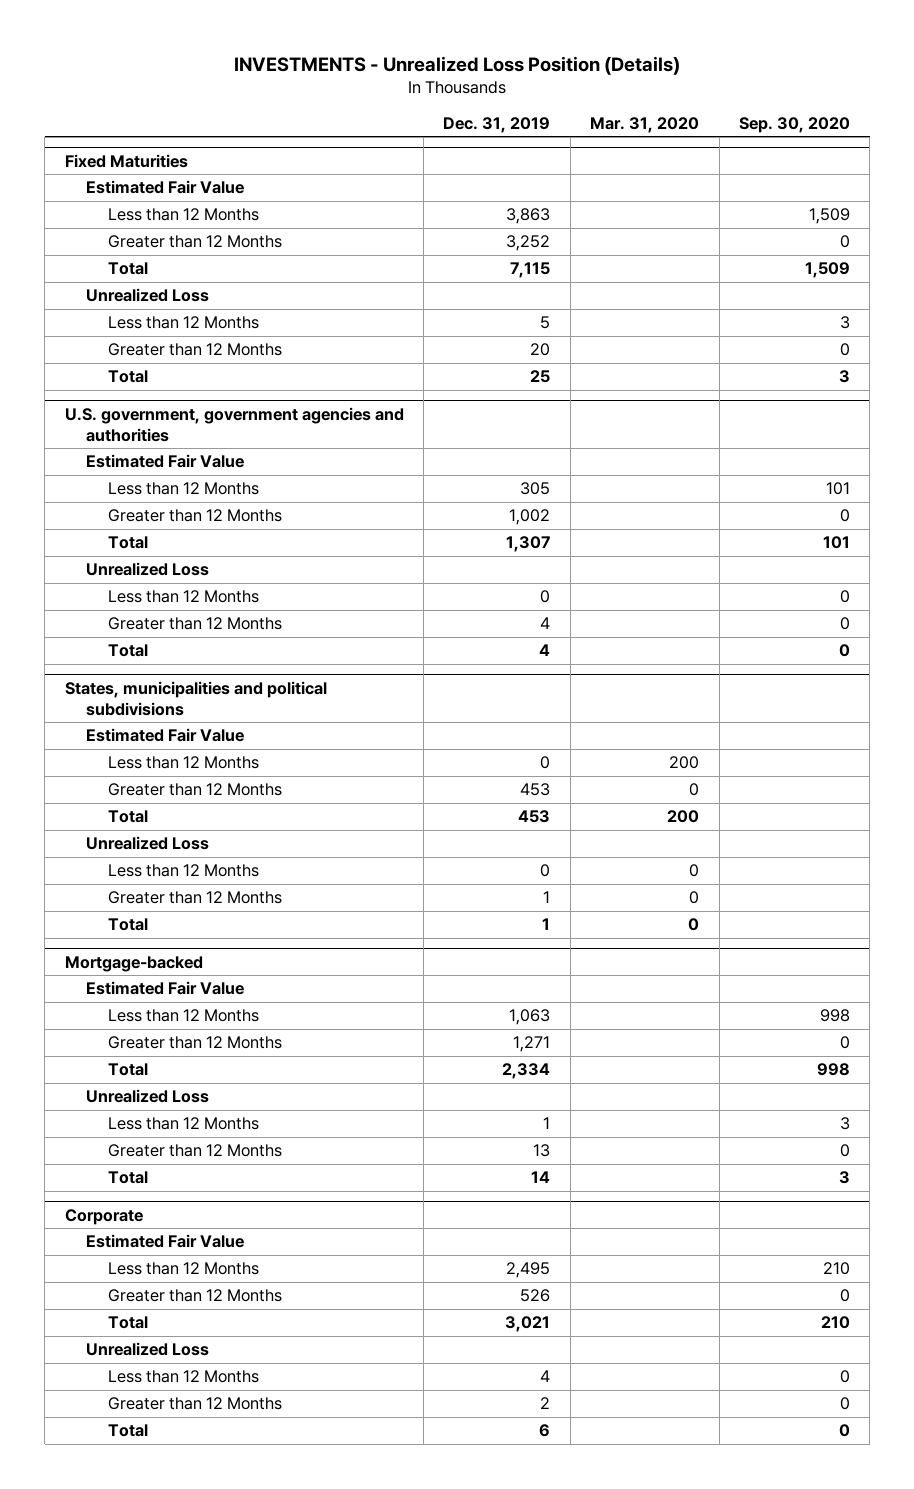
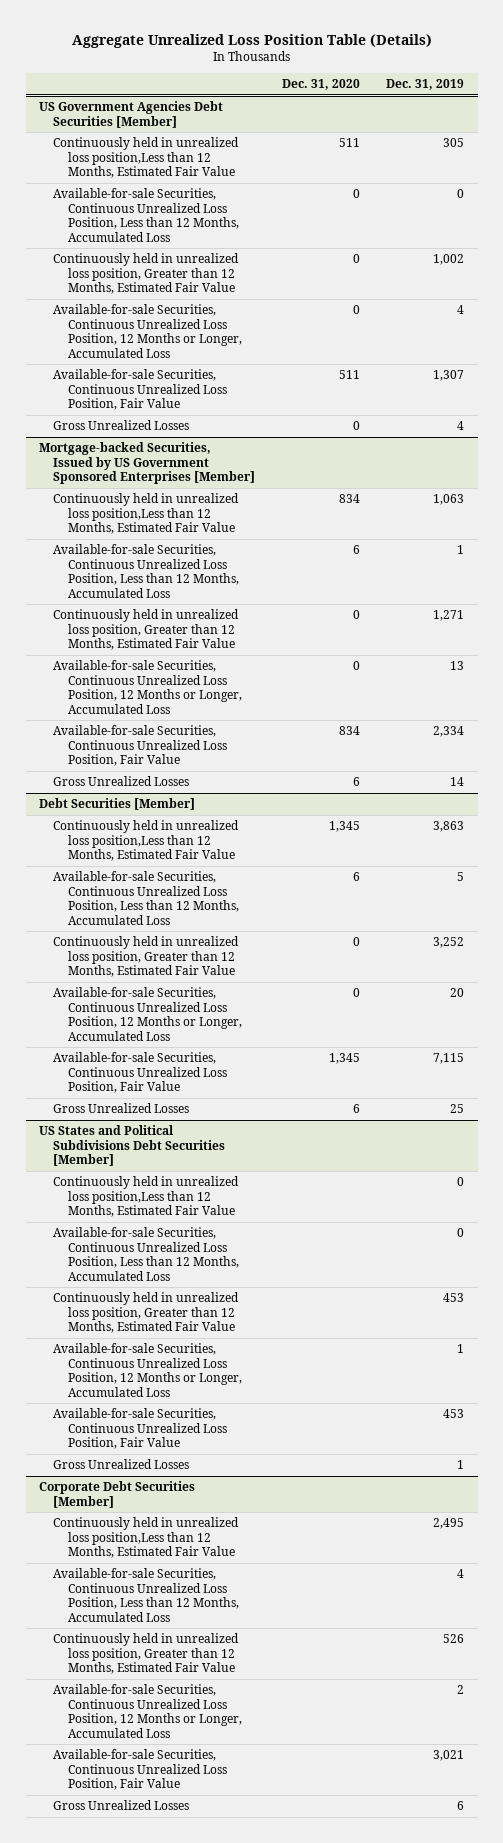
- INVESTMENTS - Unrealized Loss Position (Details)
+ Aggregate Unrealized Loss Position Table (Details)
- | Dec. 31, 2019 | Mar. 31, 2020 | Sep. 30, 2020
+ | Dec. 31, 2020 | Dec. 31, 2019
- Fixed Maturities
- Estimated Fair Value
- Less than 12 Months | 3,863 | | 1,509
- Greater than 12 Months | 3,252 | | 0
- Total | 7,115 | | 1,509
- Unrealized Loss
- Less than 12 Months | 5 | | 3
- Greater than 12 Months | 20 | | 0
- Total | 25 | | 3
- U.S. government, government agencies and authorities
- Estimated Fair Value
- Less than 12 Months | 305 | | 101
- Greater than 12 Months | 1,002 | | 0
- Total | 1,307 | | 101
- Unrealized Loss
- Less than 12 Months | 0 | | 0
- Greater than 12 Months | 4 | | 0
- Total | 4 | | 0
- States, municipalities and political subdivisions
- Estimated Fair Value
- Less than 12 Months | 0 | 200 |
- Greater than 12 Months | 453 | 0 |
- Total | 453 | 200 |
- Unrealized Loss
- Less than 12 Months | 0 | 0 |
- Greater than 12 Months | 1 | 0 |
- Total | 1 | 0 |
- Mortgage-backed
- Estimated Fair Value
- Less than 12 Months | 1,063 | | 998
- Greater than 12 Months | 1,271 | | 0
- Total | 2,334 | | 998
- Unrealized Loss
- Less than 12 Months | 1 | | 3
- Greater than 12 Months | 13 | | 0
- Total | 14 | | 3
- Corporate
- Estimated Fair Value
- Less than 12 Months | 2,495 | | 210
- Greater than 12 Months | 526 | | 0
- Total | 3,021 | | 210
- Unrealized Loss
- Less than 12 Months | 4 | | 0
- Greater than 12 Months | 2 | | 0
- Total | 6 | | 0
+ US Government Agencies Debt Securities [Member]
+ Continuously held in unrealized loss position,Less than 12 Months, Estimated Fair Value | 511 | 305
+ Available-for-sale Securities, Continuous Unrealized Loss Position, Less than 12 Months, Accumulated Loss | 0 | 0
+ Continuously held in unrealized loss position, Greater than 12 Months, Estimated Fair Value | 0 | 1,002
+ Available-for-sale Securities, Continuous Unrealized Loss Position, 12 Months or Longer, Accumulated Loss | 0 | 4
+ Available-for-sale Securities, Continuous Unrealized Loss Position, Fair Value | 511 | 1,307
+ Gross Unrealized Losses | 0 | 4
+ Mortgage-backed Securities, Issued by US Government Sponsored Enterprises [Member]
+ Continuously held in unrealized loss position,Less than 12 Months, Estimated Fair Value | 834 | 1,063
+ Available-for-sale Securities, Continuous Unrealized Loss Position, Less than 12 Months, Accumulated Loss | 6 | 1
+ Continuously held in unrealized loss position, Greater than 12 Months, Estimated Fair Value | 0 | 1,271
+ Available-for-sale Securities, Continuous Unrealized Loss Position, 12 Months or Longer, Accumulated Loss | 0 | 13
+ Available-for-sale Securities, Continuous Unrealized Loss Position, Fair Value | 834 | 2,334
+ Gross Unrealized Losses | 6 | 14
+ Debt Securities [Member]
+ Continuously held in unrealized loss position,Less than 12 Months, Estimated Fair Value | 1,345 | 3,863
+ Available-for-sale Securities, Continuous Unrealized Loss Position, Less than 12 Months, Accumulated Loss | 6 | 5
+ Continuously held in unrealized loss position, Greater than 12 Months, Estimated Fair Value | 0 | 3,252
+ Available-for-sale Securities, Continuous Unrealized Loss Position, 12 Months or Longer, Accumulated Loss | 0 | 20
+ Available-for-sale Securities, Continuous Unrealized Loss Position, Fair Value | 1,345 | 7,115
+ Gross Unrealized Losses | 6 | 25
+ US States and Political Subdivisions Debt Securities [Member]
+ Continuously held in unrealized loss position,Less than 12 Months, Estimated Fair Value | | 0
+ Available-for-sale Securities, Continuous Unrealized Loss Position, Less than 12 Months, Accumulated Loss | | 0
+ Continuously held in unrealized loss position, Greater than 12 Months, Estimated Fair Value | | 453
+ Available-for-sale Securities, Continuous Unrealized Loss Position, 12 Months or Longer, Accumulated Loss | | 1
+ Available-for-sale Securities, Continuous Unrealized Loss Position, Fair Value | | 453
+ Gross Unrealized Losses | | 1
+ Corporate Debt Securities [Member]
+ Continuously held in unrealized loss position,Less than 12 Months, Estimated Fair Value | | 2,495
+ Available-for-sale Securities, Continuous Unrealized Loss Position, Less than 12 Months, Accumulated Loss | | 4
+ Continuously held in unrealized loss position, Greater than 12 Months, Estimated Fair Value | | 526
+ Available-for-sale Securities, Continuous Unrealized Loss Position, 12 Months or Longer, Accumulated Loss | | 2
+ Available-for-sale Securities, Continuous Unrealized Loss Position, Fair Value | | 3,021
+ Gross Unrealized Losses | | 6

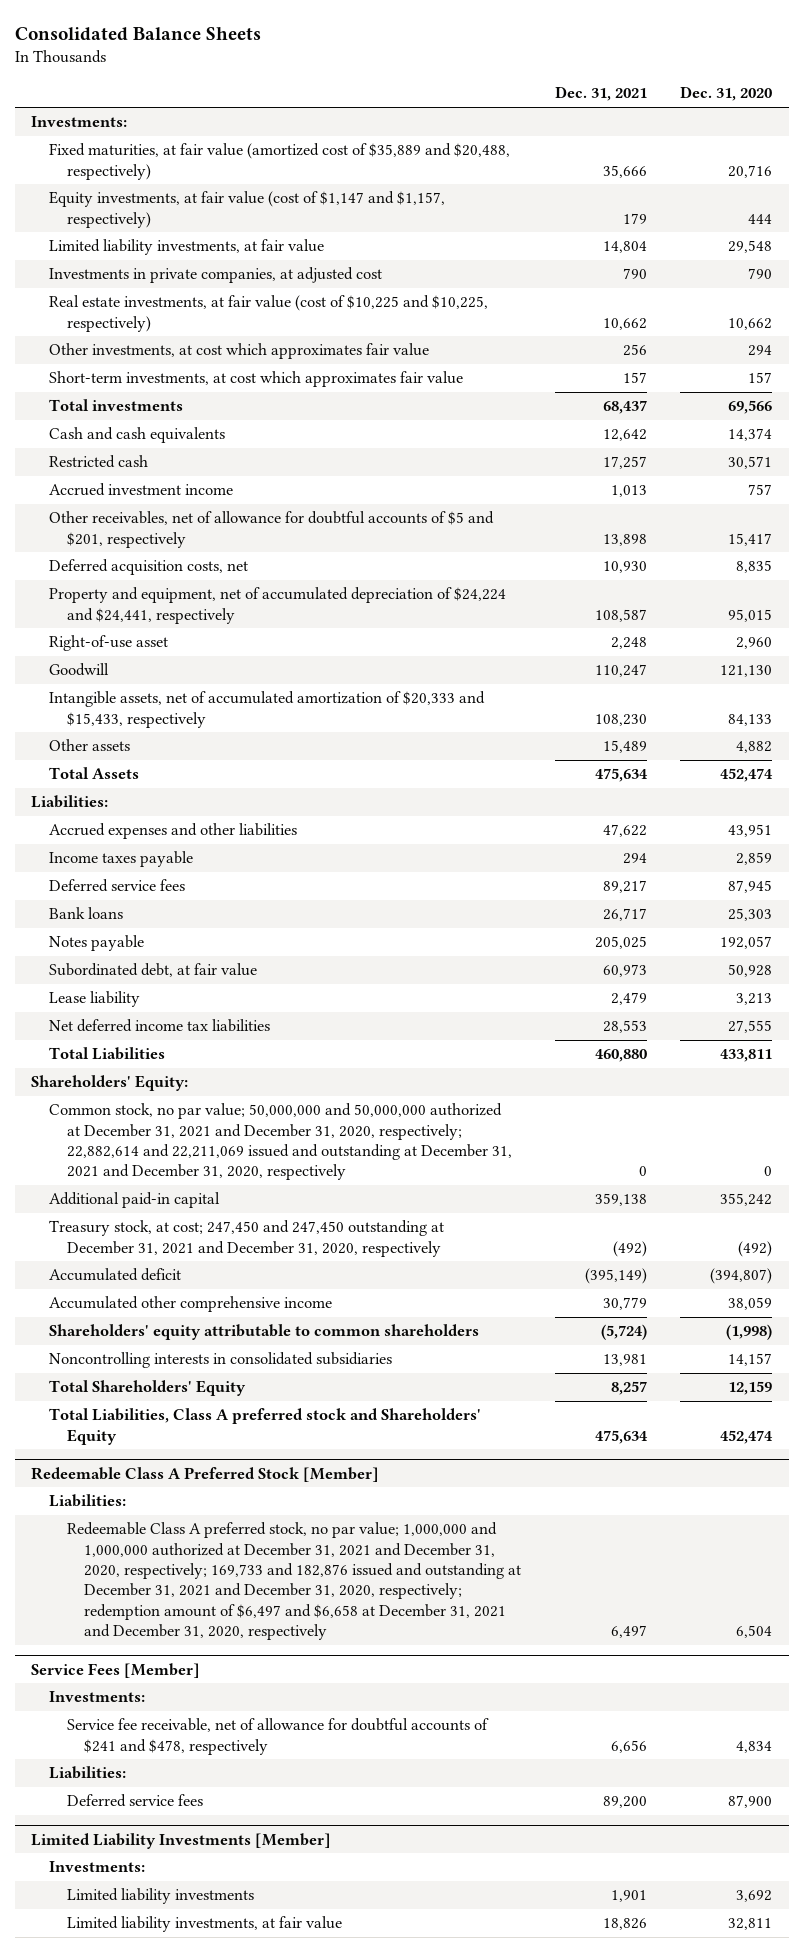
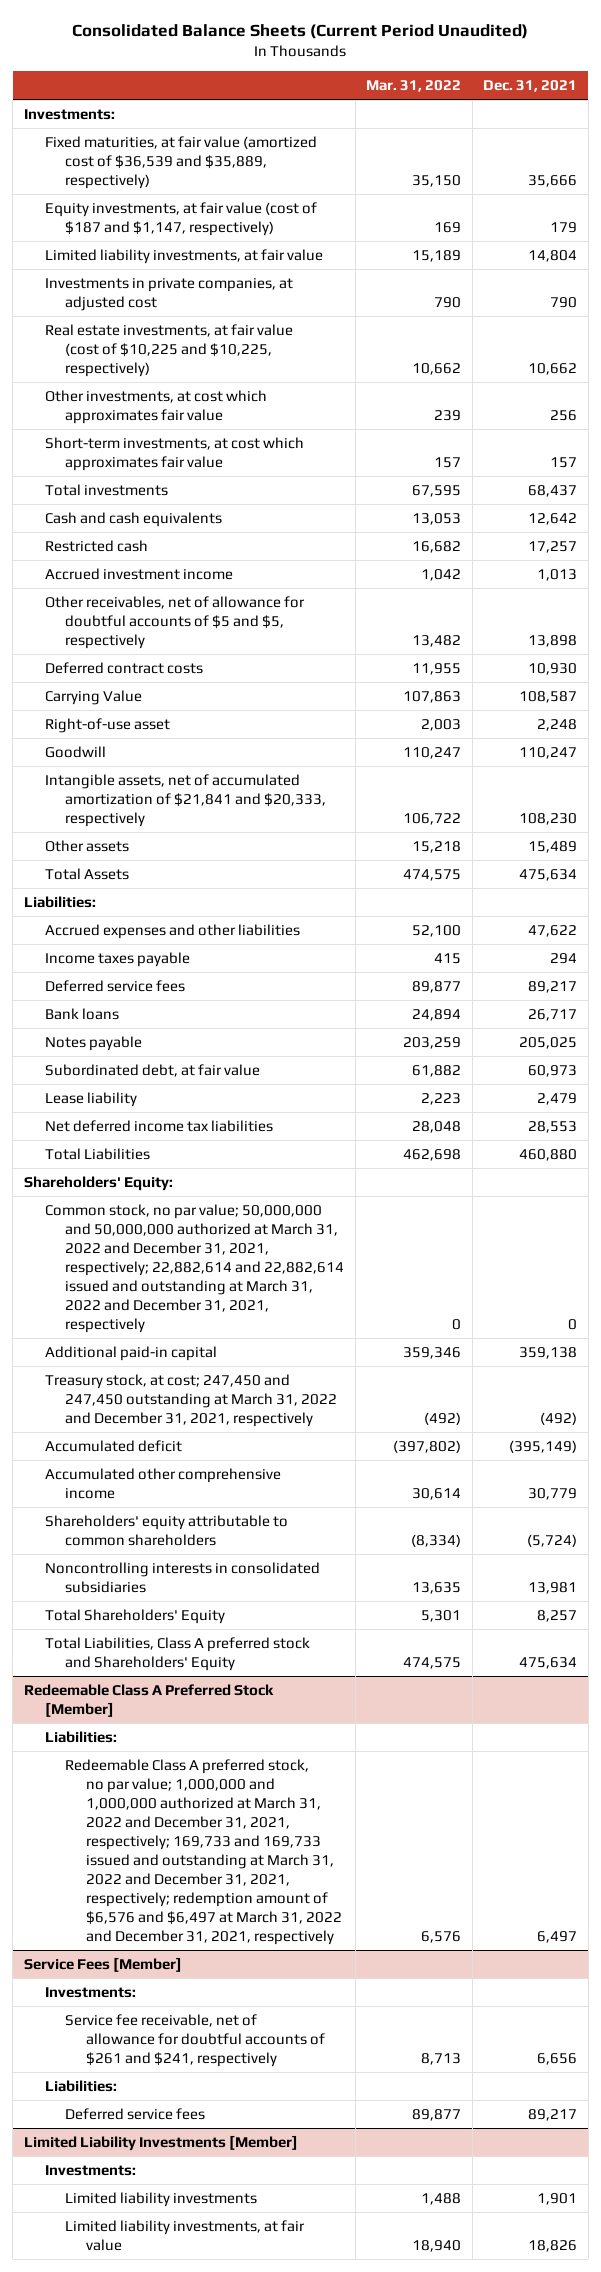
- Consolidated Balance Sheets
+ Consolidated Balance Sheets (Current Period Unaudited)
- | Dec. 31, 2021 | Dec. 31, 2020
+ | Mar. 31, 2022 | Dec. 31, 2021
- Fixed maturities, at fair value (amortized cost of $35,889 and $20,488, respectively) | 35,666 | 20,716
- Equity investments, at fair value (cost of $1,147 and $1,157, respectively) | 179 | 444
+ Fixed maturities, at fair value (amortized cost of $36,539 and $35,889, respectively) | 35,150 | 35,666
+ Equity investments, at fair value (cost of $187 and $1,147, respectively) | 169 | 179
- Other receivables, net of allowance for doubtful accounts of $5 and $201, respectively | 13,898 | 15,417
- Deferred acquisition costs, net | 10,930 | 8,835
- Property and equipment, net of accumulated depreciation of $24,224 and $24,441, respectively | 108,587 | 95,015
+ Other receivables, net of allowance for doubtful accounts of $5 and $5, respectively | 13,482 | 13,898
+ Deferred contract costs | 11,955 | 10,930
+ Carrying Value | 107,863 | 108,587
- Intangible assets, net of accumulated amortization of $20,333 and $15,433, respectively | 108,230 | 84,133
+ Intangible assets, net of accumulated amortization of $21,841 and $20,333, respectively | 106,722 | 108,230
- Common stock, no par value; 50,000,000 and 50,000,000 authorized at December 31, 2021 and December 31, 2020, respectively; 22,882,614 and 22,211,069 issued and outstanding at December 31, 2021 and December 31, 2020, respectively | 0 | 0
+ Common stock, no par value; 50,000,000 and 50,000,000 authorized at March 31, 2022 and December 31, 2021, respectively; 22,882,614 and 22,882,614 issued and outstanding at March 31, 2022 and December 31, 2021, respectively | 0 | 0
- Treasury stock, at cost; 247,450 and 247,450 outstanding at December 31, 2021 and December 31, 2020, respectively | (492) | (492)
+ Treasury stock, at cost; 247,450 and 247,450 outstanding at March 31, 2022 and December 31, 2021, respectively | (492) | (492)
@ Redeemable Class A Preferred Stock [Member]
- Redeemable Class A preferred stock, no par value; 1,000,000 and 1,000,000 authorized at December 31, 2021 and December 31, 2020, respectively; 169,733 and 182,876 issued and outstanding at December 31, 2021 and December 31, 2020, respectively; redemption amount of $6,497 and $6,658 at December 31, 2021 and December 31, 2020, respectively | 6,497 | 6,504
+ Redeemable Class A preferred stock, no par value; 1,000,000 and 1,000,000 authorized at March 31, 2022 and December 31, 2021, respectively; 169,733 and 169,733 issued and outstanding at March 31, 2022 and December 31, 2021, respectively; redemption amount of $6,576 and $6,497 at March 31, 2022 and December 31, 2021, respectively | 6,576 | 6,497
@ Service Fees [Member]
- Service fee receivable, net of allowance for doubtful accounts of $241 and $478, respectively | 6,656 | 4,834
+ Service fee receivable, net of allowance for doubtful accounts of $261 and $241, respectively | 8,713 | 6,656
- Deferred service fees | 89,200 | 87,900
+ Deferred service fees | 89,877 | 89,217

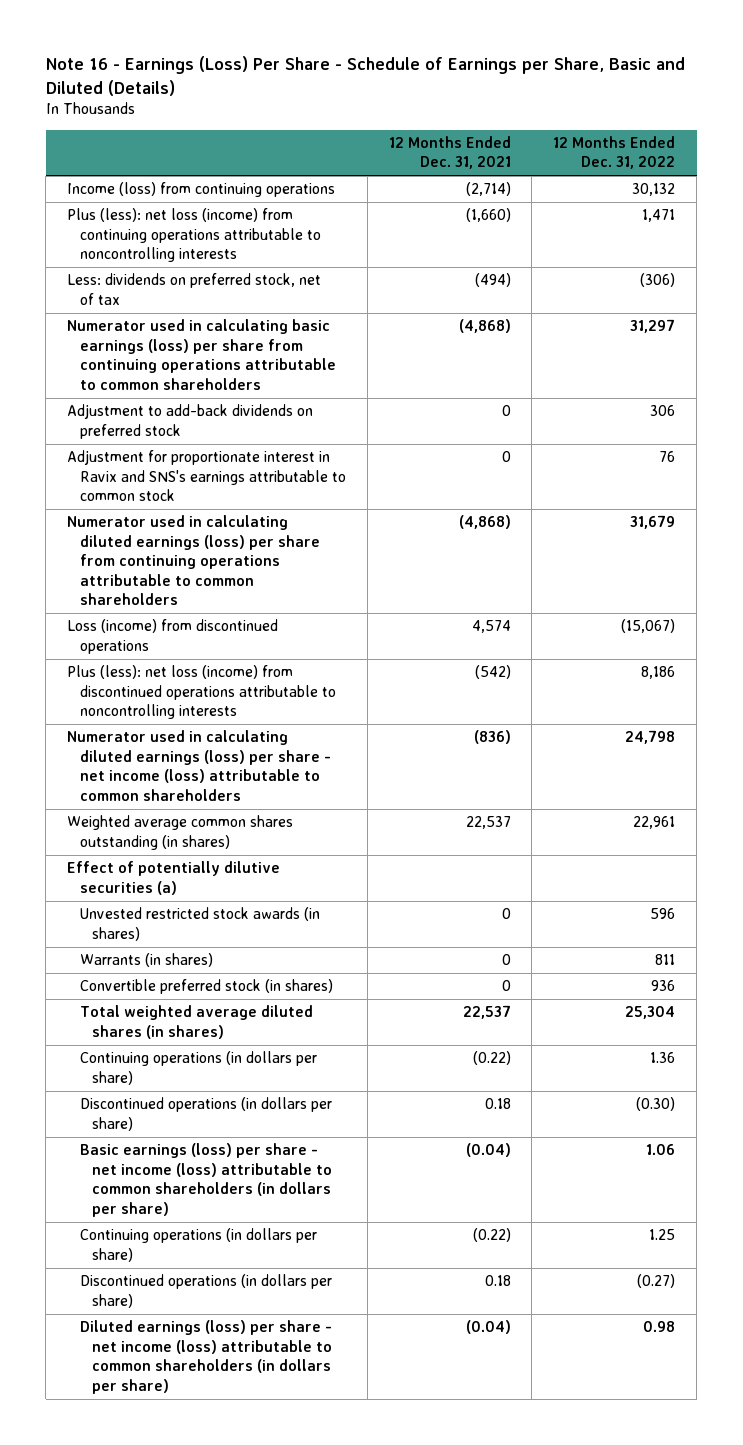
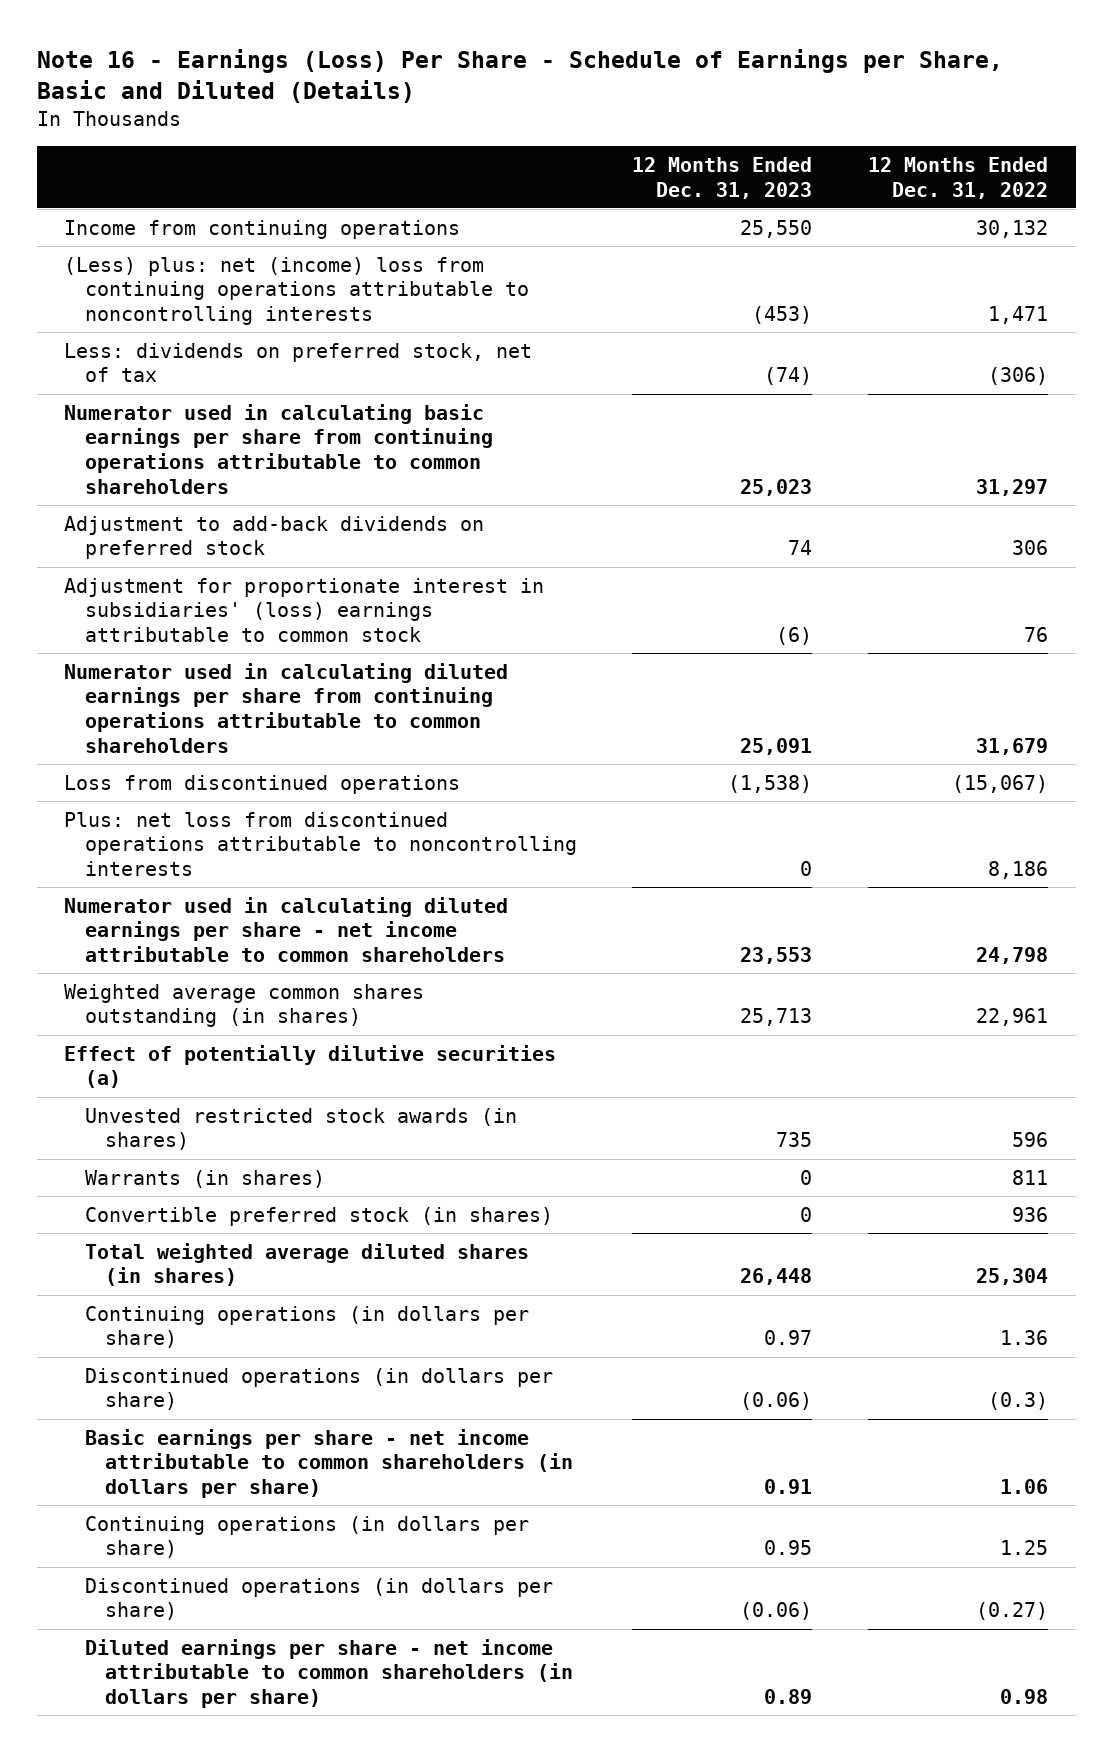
- | 12 Months Ended Dec. 31, 2021 | 12 Months Ended Dec. 31, 2022
+ | 12 Months Ended Dec. 31, 2023 | 12 Months Ended Dec. 31, 2022
- Income (loss) from continuing operations | (2,714) | 30,132
- Plus (less): net loss (income) from continuing operations attributable to noncontrolling interests | (1,660) | 1,471
+ Income from continuing operations | 25,550 | 30,132
+ (Less) plus: net (income) loss from continuing operations attributable to noncontrolling interests | (453) | 1,471
- Numerator used in calculating basic earnings (loss) per share from continuing operations attributable to common shareholders | (4,868) | 31,297
+ Numerator used in calculating basic earnings per share from continuing operations attributable to common shareholders | 25,023 | 31,297
- Adjustment for proportionate interest in Ravix and SNS's earnings attributable to common stock | 0 | 76
- Numerator used in calculating diluted earnings (loss) per share from continuing operations attributable to common shareholders | (4,868) | 31,679
- Loss (income) from discontinued operations | 4,574 | (15,067)
- Plus (less): net loss (income) from discontinued operations attributable to noncontrolling interests | (542) | 8,186
- Numerator used in calculating diluted earnings (loss) per share - net income (loss) attributable to common shareholders | (836) | 24,798
+ Adjustment for proportionate interest in subsidiaries' (loss) earnings attributable to common stock | (6) | 76
+ Numerator used in calculating diluted earnings per share from continuing operations attributable to common shareholders | 25,091 | 31,679
+ Loss from discontinued operations | (1,538) | (15,067)
+ Plus: net loss from discontinued operations attributable to noncontrolling interests | 0 | 8,186
+ Numerator used in calculating diluted earnings per share - net income attributable to common shareholders | 23,553 | 24,798
- Discontinued operations (in dollars per share) | 0.18 | (0.30)
- Basic earnings (loss) per share - net income (loss) attributable to common shareholders (in dollars per share) | (0.04) | 1.06
+ Discontinued operations (in dollars per share) | (0.06) | (0.3)
+ Basic earnings per share - net income attributable to common shareholders (in dollars per share) | 0.91 | 1.06
- Diluted earnings (loss) per share - net income (loss) attributable to common shareholders (in dollars per share) | (0.04) | 0.98
+ Diluted earnings per share - net income attributable to common shareholders (in dollars per share) | 0.89 | 0.98

